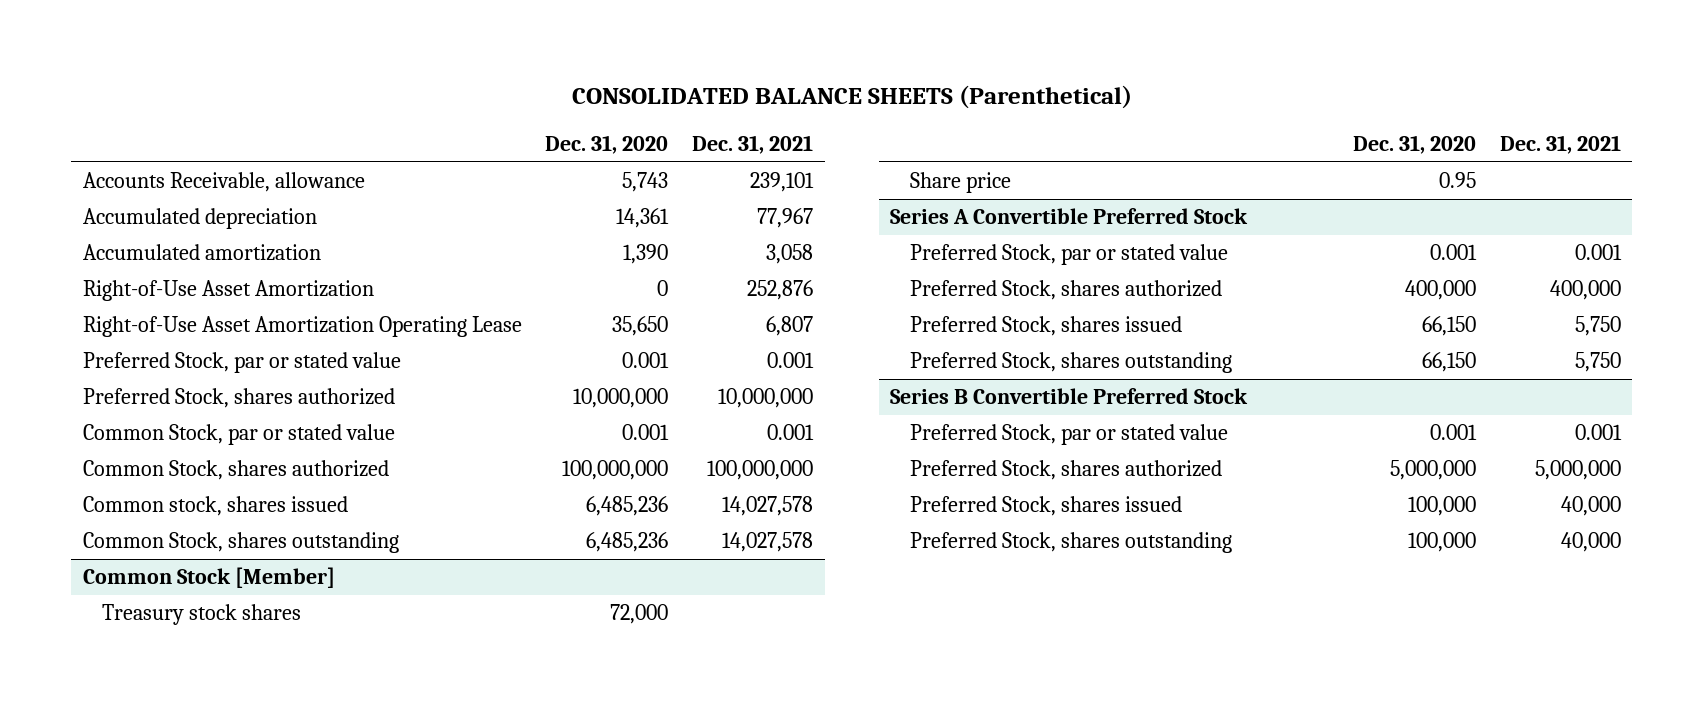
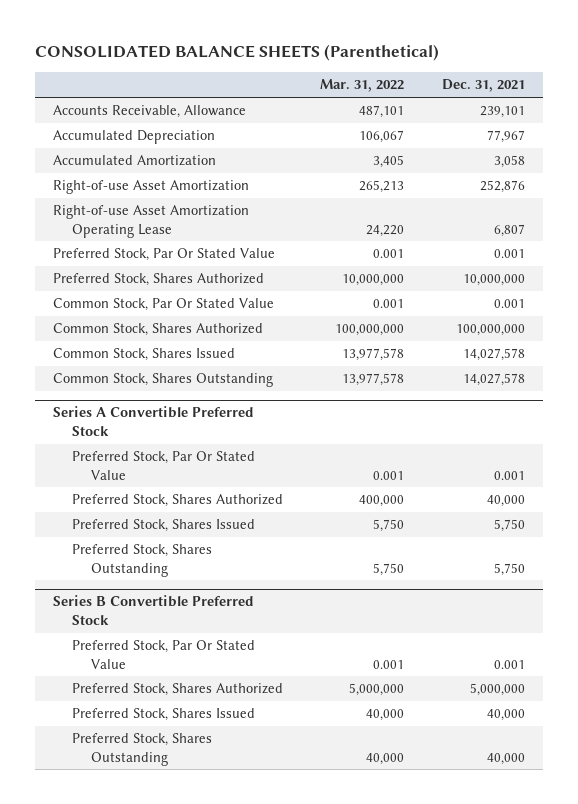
- | Dec. 31, 2020 | Dec. 31, 2021
+ | Mar. 31, 2022 | Dec. 31, 2021
- Accounts Receivable, allowance | 5,743 | 239,101
- Accumulated depreciation | 14,361 | 77,967
- Accumulated amortization | 1,390 | 3,058
- Right-of-Use Asset Amortization | 0 | 252,876
- Right-of-Use Asset Amortization Operating Lease | 35,650 | 6,807
- Preferred Stock, par or stated value | 0.001 | 0.001
- Preferred Stock, shares authorized | 10,000,000 | 10,000,000
- Common Stock, par or stated value | 0.001 | 0.001
- Common Stock, shares authorized | 100,000,000 | 100,000,000
- Common stock, shares issued | 6,485,236 | 14,027,578
- Common Stock, shares outstanding | 6,485,236 | 14,027,578
- Common Stock [Member]
- Treasury stock shares | 72,000 |
- Share price | 0.95 |
+ Accounts Receivable, Allowance | 487,101 | 239,101
+ Accumulated Depreciation | 106,067 | 77,967
+ Accumulated Amortization | 3,405 | 3,058
+ Right-of-use Asset Amortization | 265,213 | 252,876
+ Right-of-use Asset Amortization Operating Lease | 24,220 | 6,807
+ Preferred Stock, Par Or Stated Value | 0.001 | 0.001
+ Preferred Stock, Shares Authorized | 10,000,000 | 10,000,000
+ Common Stock, Par Or Stated Value | 0.001 | 0.001
+ Common Stock, Shares Authorized | 100,000,000 | 100,000,000
+ Common Stock, Shares Issued | 13,977,578 | 14,027,578
+ Common Stock, Shares Outstanding | 13,977,578 | 14,027,578
@ Series A Convertible Preferred Stock
- Preferred Stock, par or stated value | 0.001 | 0.001
- Preferred Stock, shares authorized | 400,000 | 400,000
- Preferred Stock, shares issued | 66,150 | 5,750
- Preferred Stock, shares outstanding | 66,150 | 5,750
+ Preferred Stock, Par Or Stated Value | 0.001 | 0.001
+ Preferred Stock, Shares Authorized | 400,000 | 40,000
+ Preferred Stock, Shares Issued | 5,750 | 5,750
+ Preferred Stock, Shares Outstanding | 5,750 | 5,750
@ Series B Convertible Preferred Stock
- Preferred Stock, par or stated value | 0.001 | 0.001
- Preferred Stock, shares authorized | 5,000,000 | 5,000,000
- Preferred Stock, shares issued | 100,000 | 40,000
- Preferred Stock, shares outstanding | 100,000 | 40,000
+ Preferred Stock, Par Or Stated Value | 0.001 | 0.001
+ Preferred Stock, Shares Authorized | 5,000,000 | 5,000,000
+ Preferred Stock, Shares Issued | 40,000 | 40,000
+ Preferred Stock, Shares Outstanding | 40,000 | 40,000

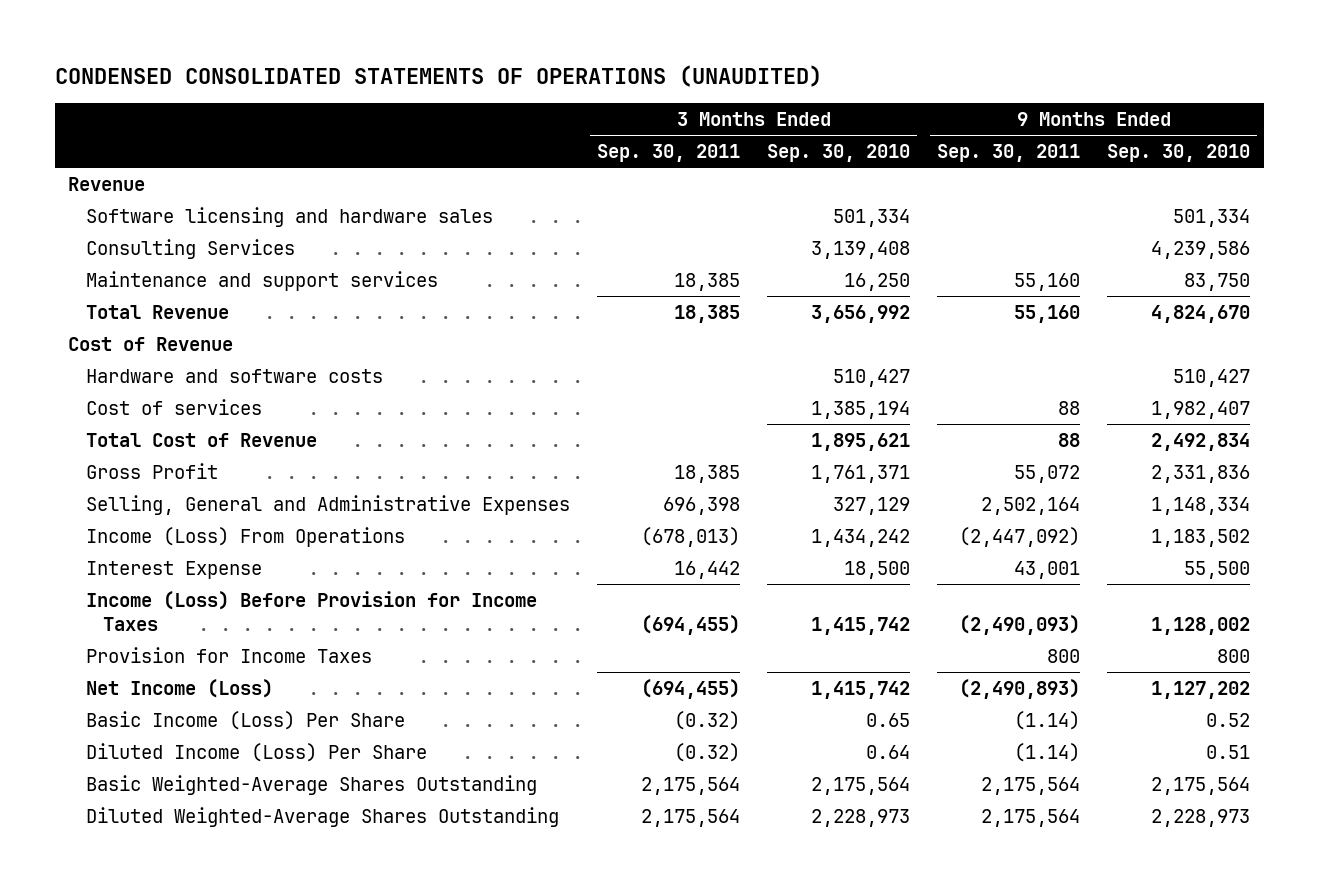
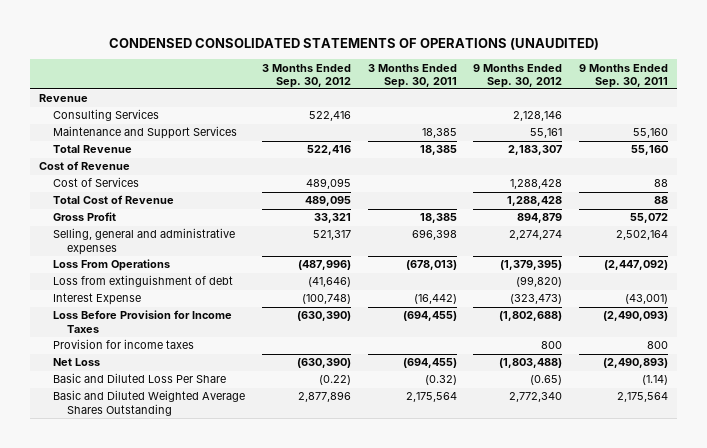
- | 3 Months Ended Sep. 30, 2011 | 3 Months Ended Sep. 30, 2010 | 9 Months Ended Sep. 30, 2011 | 9 Months Ended Sep. 30, 2010
+ | 3 Months Ended Sep. 30, 2012 | 3 Months Ended Sep. 30, 2011 | 9 Months Ended Sep. 30, 2012 | 9 Months Ended Sep. 30, 2011
- Software licensing and hardware sales | | 501,334 | | 501,334
- Maintenance and support services | 18,385 | 16,250 | 55,160 | 83,750
+ Maintenance and Support Services | | 18,385 | 55,161 | 55,160
- Hardware and software costs | | 510,427 | | 510,427
- Cost of services | | 1,385,194 | 88 | 1,982,407
+ Cost of Services | 489,095 | | 1,288,428 | 88
- Selling, General and Administrative Expenses | 696,398 | 327,129 | 2,502,164 | 1,148,334
- Income (Loss) From Operations | (678,013) | 1,434,242 | (2,447,092) | 1,183,502
- Interest Expense | 16,442 | 18,500 | 43,001 | 55,500
- Income (Loss) Before Provision for Income Taxes | (694,455) | 1,415,742 | (2,490,093) | 1,128,002
- Provision for Income Taxes | | | 800 | 800
- Net Income (Loss) | (694,455) | 1,415,742 | (2,490,893) | 1,127,202
- Basic Income (Loss) Per Share | (0.32) | 0.65 | (1.14) | 0.52
- Diluted Income (Loss) Per Share | (0.32) | 0.64 | (1.14) | 0.51
- Basic Weighted-Average Shares Outstanding | 2,175,564 | 2,175,564 | 2,175,564 | 2,175,564
- Diluted Weighted-Average Shares Outstanding | 2,175,564 | 2,228,973 | 2,175,564 | 2,228,973
+ Selling, general and administrative expenses | 521,317 | 696,398 | 2,274,274 | 2,502,164
+ Loss From Operations | (487,996) | (678,013) | (1,379,395) | (2,447,092)
+ Loss from extinguishment of debt | (41,646) | | (99,820) |
+ Interest Expense | (100,748) | (16,442) | (323,473) | (43,001)
+ Loss Before Provision for Income Taxes | (630,390) | (694,455) | (1,802,688) | (2,490,093)
+ Provision for income taxes | | | 800 | 800
+ Net Loss | (630,390) | (694,455) | (1,803,488) | (2,490,893)
+ Basic and Diluted Loss Per Share | (0.22) | (0.32) | (0.65) | (1.14)
+ Basic and Diluted Weighted Average Shares Outstanding | 2,877,896 | 2,175,564 | 2,772,340 | 2,175,564

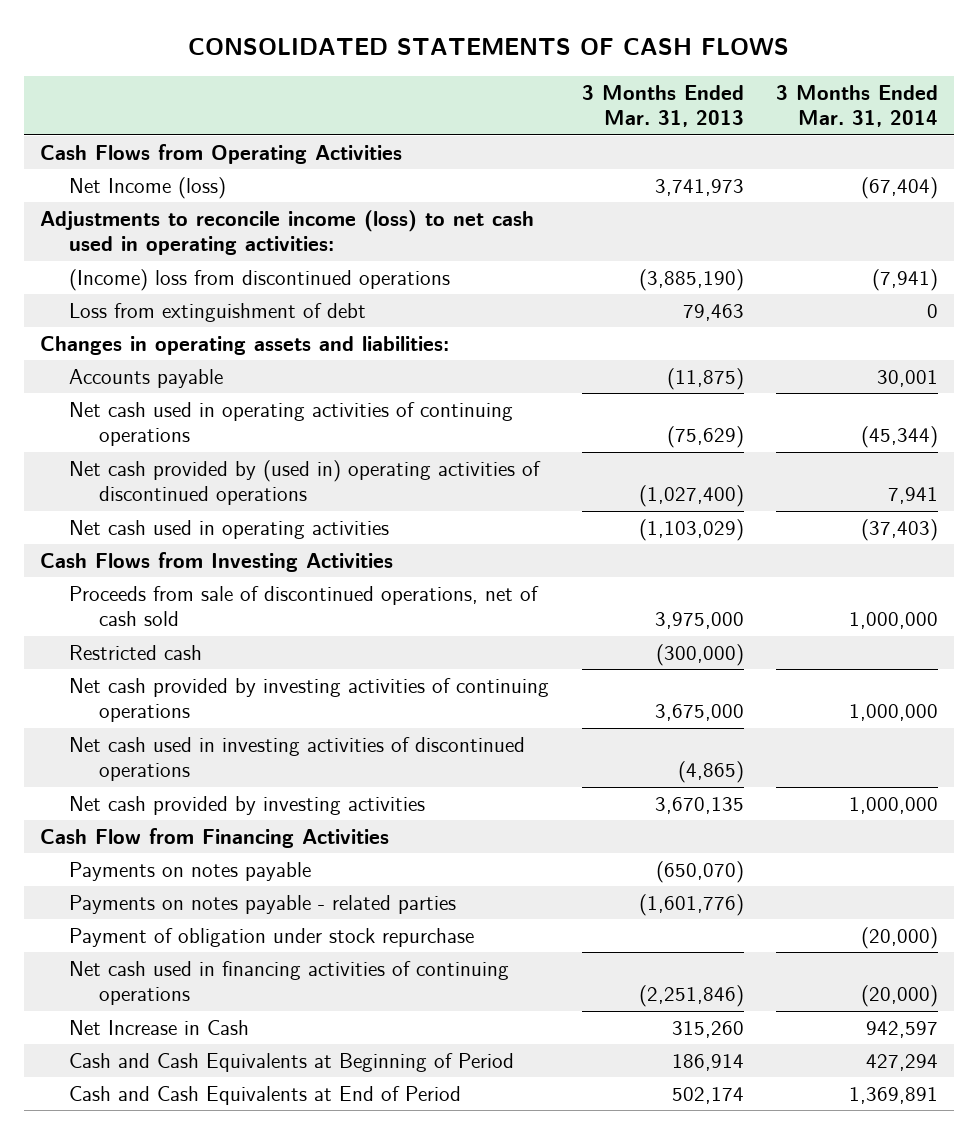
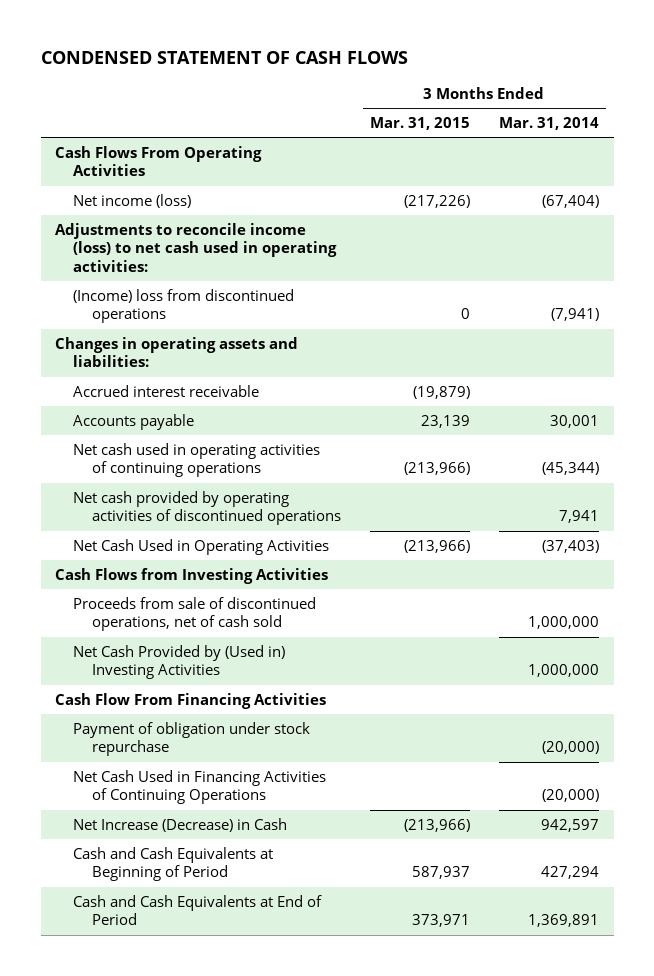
- CONSOLIDATED STATEMENTS OF CASH FLOWS
+ CONDENSED STATEMENT OF CASH FLOWS
- | 3 Months Ended Mar. 31, 2013 | 3 Months Ended Mar. 31, 2014
+ | 3 Months Ended Mar. 31, 2015 | 3 Months Ended Mar. 31, 2014
- Cash Flows from Operating Activities
- Net Income (loss) | 3,741,973 | (67,404)
+ Cash Flows From Operating Activities
+ Net income (loss) | (217,226) | (67,404)
- Loss from extinguishment of debt | 79,463 | 0
+ Accrued interest receivable | (19,879) |
- Net cash provided by (used in) operating activities of discontinued operations | (1,027,400) | 7,941
- Net cash used in operating activities | (1,103,029) | (37,403)
+ Net cash provided by operating activities of discontinued operations | | 7,941
+ Net Cash Used in Operating Activities | (213,966) | (37,403)
- Restricted cash | (300,000) |
- Net cash provided by investing activities of continuing operations | 3,675,000 | 1,000,000
- Net cash used in investing activities of discontinued operations | (4,865) |
- Net cash provided by investing activities | 3,670,135 | 1,000,000
- Cash Flow from Financing Activities
- Payments on notes payable | (650,070) |
- Payments on notes payable - related parties | (1,601,776) |
+ Net Cash Provided by (Used in) Investing Activities | | 1,000,000
+ Cash Flow From Financing Activities
- Net cash used in financing activities of continuing operations | (2,251,846) | (20,000)
- Net Increase in Cash | 315,260 | 942,597
+ Net Cash Used in Financing Activities of Continuing Operations | | (20,000)
+ Net Increase (Decrease) in Cash | (213,966) | 942,597

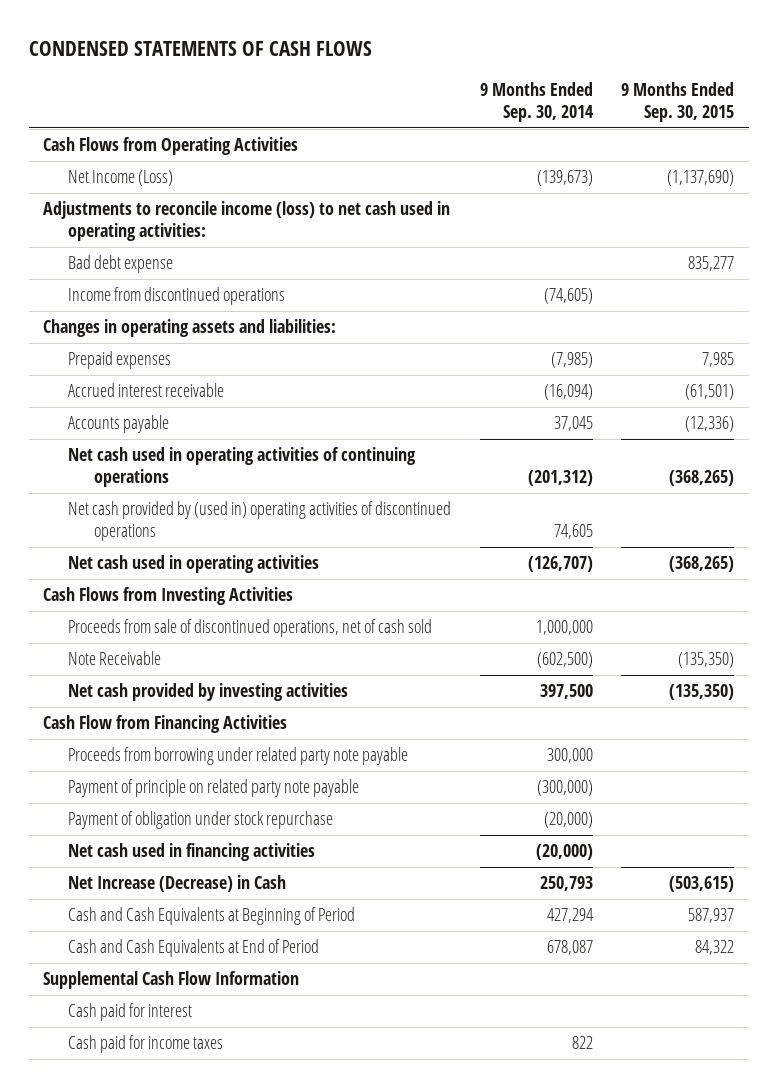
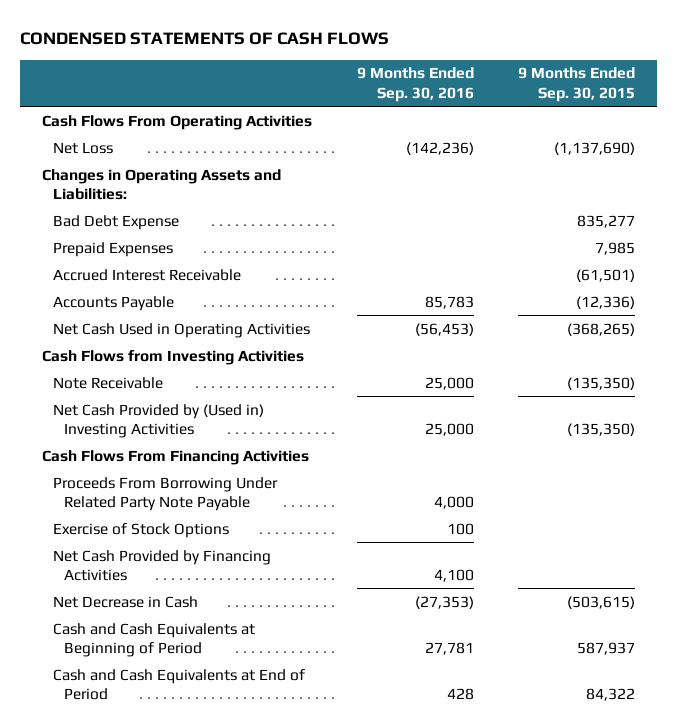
- | 9 Months Ended Sep. 30, 2014 | 9 Months Ended Sep. 30, 2015
+ | 9 Months Ended Sep. 30, 2016 | 9 Months Ended Sep. 30, 2015
- Cash Flows from Operating Activities
- Net Income (Loss) | (139,673) | (1,137,690)
- Adjustments to reconcile income (loss) to net cash used in operating activities:
- Bad debt expense | | 835,277
- Income from discontinued operations | (74,605) |
- Changes in operating assets and liabilities:
- Prepaid expenses | (7,985) | 7,985
- Accrued interest receivable | (16,094) | (61,501)
- Accounts payable | 37,045 | (12,336)
- Net cash used in operating activities of continuing operations | (201,312) | (368,265)
- Net cash provided by (used in) operating activities of discontinued operations | 74,605 |
- Net cash used in operating activities | (126,707) | (368,265)
+ Cash Flows From Operating Activities
+ Net Loss | (142,236) | (1,137,690)
+ Changes in Operating Assets and Liabilities:
+ Bad Debt Expense | | 835,277
+ Prepaid Expenses | | 7,985
+ Accrued Interest Receivable | | (61,501)
+ Accounts Payable | 85,783 | (12,336)
+ Net Cash Used in Operating Activities | (56,453) | (368,265)
- Proceeds from sale of discontinued operations, net of cash sold | 1,000,000 |
- Net cash provided by investing activities | 397,500 | (135,350)
- Cash Flow from Financing Activities
- Proceeds from borrowing under related party note payable | 300,000 |
- Payment of principle on related party note payable | (300,000) |
- Payment of obligation under stock repurchase | (20,000) |
- Net cash used in financing activities | (20,000) |
- Net Increase (Decrease) in Cash | 250,793 | (503,615)
+ Net Cash Provided by (Used in) Investing Activities | 25,000 | (135,350)
+ Cash Flows From Financing Activities
+ Proceeds From Borrowing Under Related Party Note Payable | 4,000 |
+ Exercise of Stock Options | 100 |
+ Net Cash Provided by Financing Activities | 4,100 |
+ Net Decrease in Cash | (27,353) | (503,615)
- Supplemental Cash Flow Information
- Cash paid for interest
- Cash paid for income taxes | 822 |

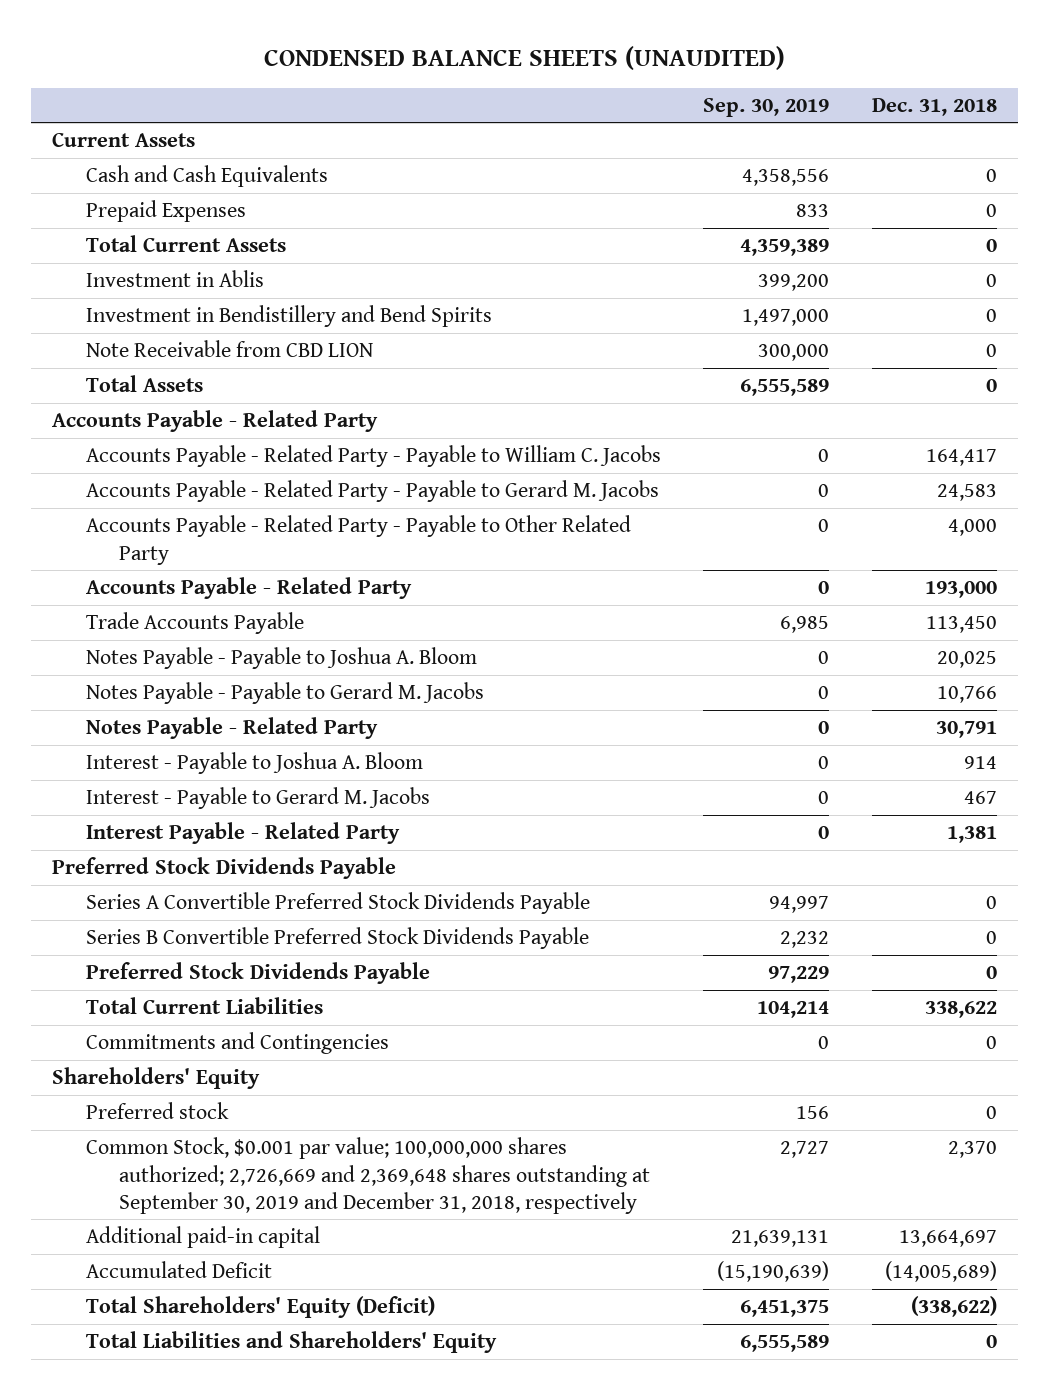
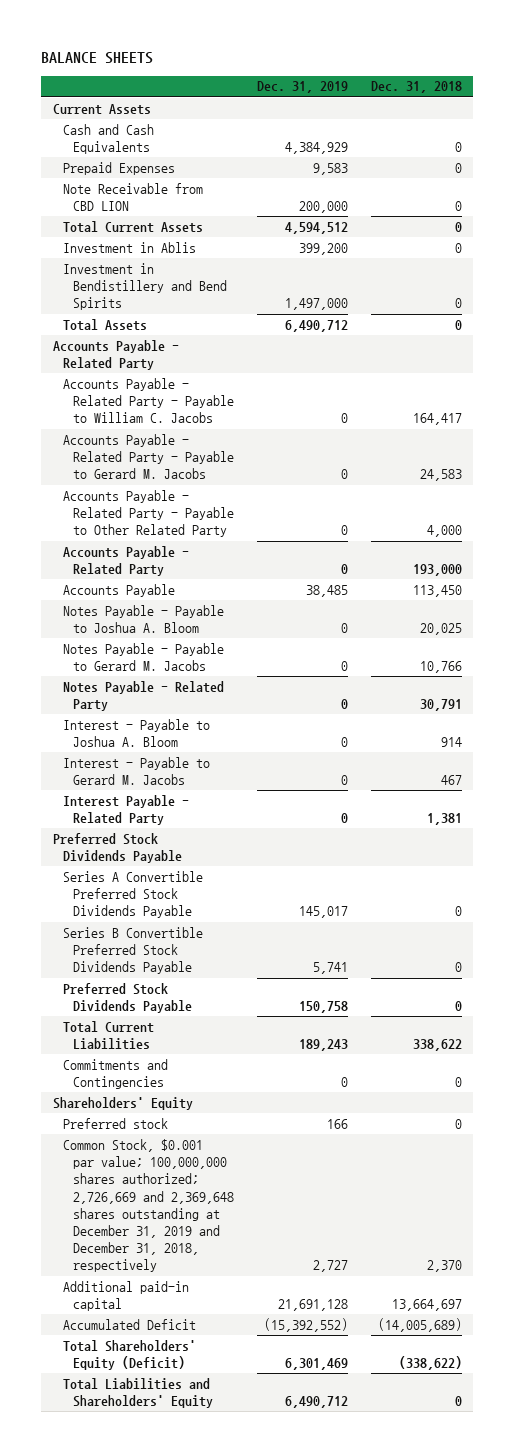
- CONDENSED BALANCE SHEETS (UNAUDITED)
+ BALANCE SHEETS
- | Sep. 30, 2019 | Dec. 31, 2018
+ | Dec. 31, 2019 | Dec. 31, 2018
moved up: Note Receivable from CBD LION | 200,000 | 0
- Trade Accounts Payable | 6,985 | 113,450
+ Accounts Payable | 38,485 | 113,450
- Common Stock, $0.001 par value; 100,000,000 shares authorized; 2,726,669 and 2,369,648 shares outstanding at September 30, 2019 and December 31, 2018, respectively | 2,727 | 2,370
+ Common Stock, $0.001 par value; 100,000,000 shares authorized; 2,726,669 and 2,369,648 shares outstanding at December 31, 2019 and December 31, 2018, respectively | 2,727 | 2,370

